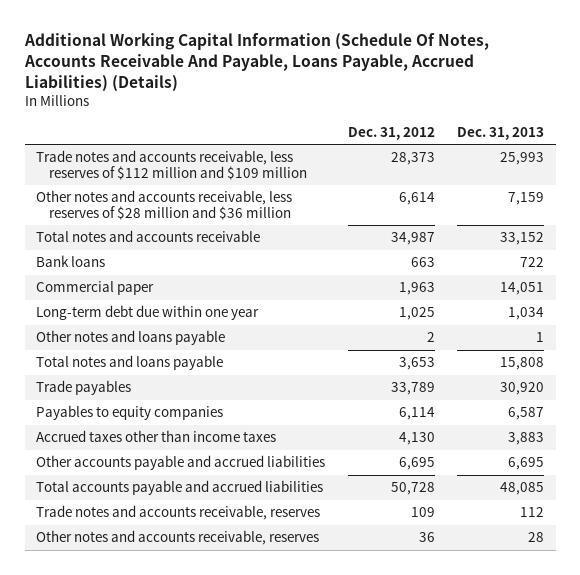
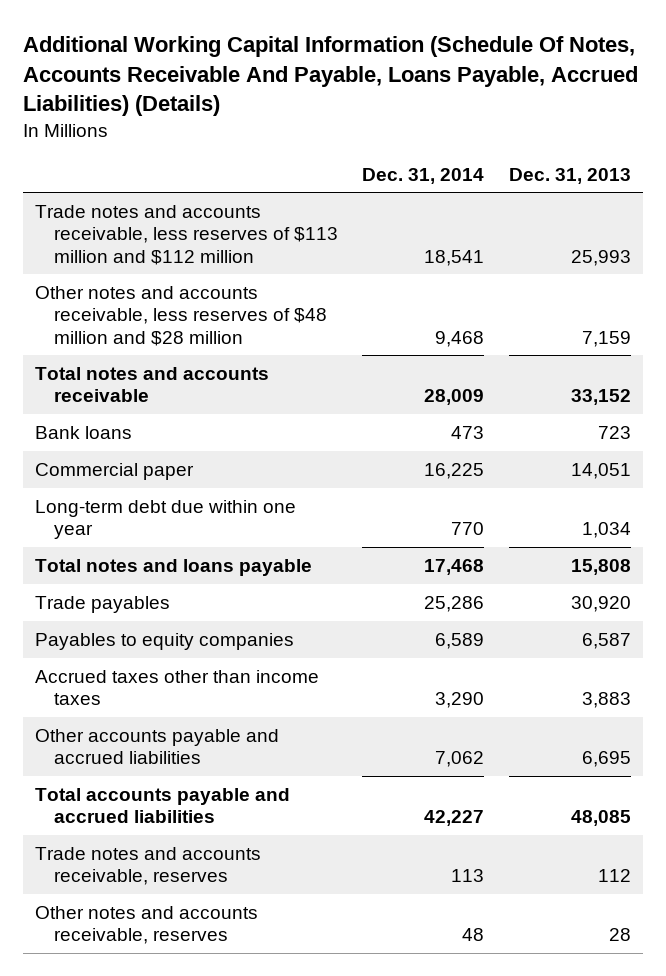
- | Dec. 31, 2012 | Dec. 31, 2013
+ | Dec. 31, 2014 | Dec. 31, 2013
- Trade notes and accounts receivable, less reserves of $112 million and $109 million | 28,373 | 25,993
- Other notes and accounts receivable, less reserves of $28 million and $36 million | 6,614 | 7,159
+ Trade notes and accounts receivable, less reserves of $113 million and $112 million | 18,541 | 25,993
+ Other notes and accounts receivable, less reserves of $48 million and $28 million | 9,468 | 7,159
- Bank loans | 663 | 722
+ Bank loans | 473 | 723
- Other notes and loans payable | 2 | 1

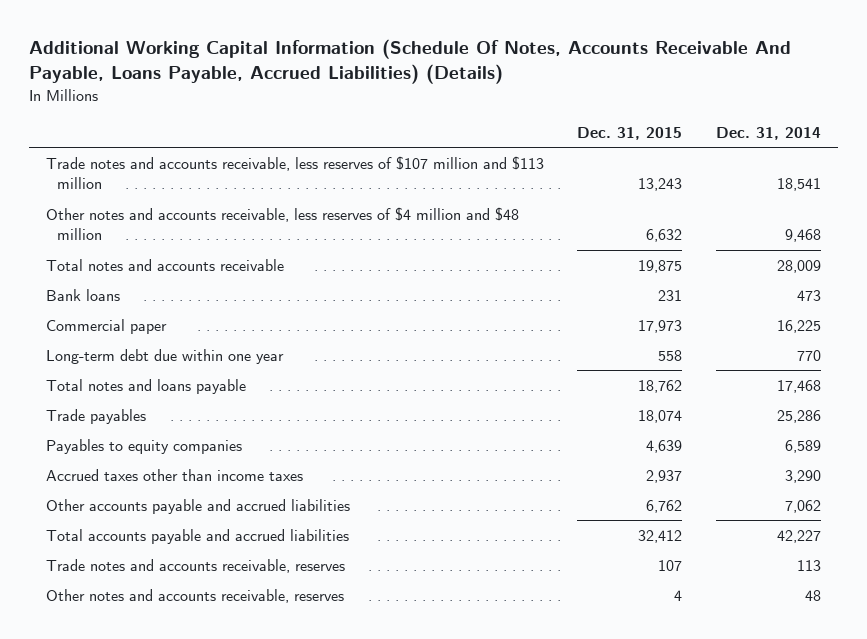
- | Dec. 31, 2014 | Dec. 31, 2013
+ | Dec. 31, 2015 | Dec. 31, 2014
- Trade notes and accounts receivable, less reserves of $113 million and $112 million | 18,541 | 25,993
- Other notes and accounts receivable, less reserves of $48 million and $28 million | 9,468 | 7,159
+ Trade notes and accounts receivable, less reserves of $107 million and $113 million | 13,243 | 18,541
+ Other notes and accounts receivable, less reserves of $4 million and $48 million | 6,632 | 9,468

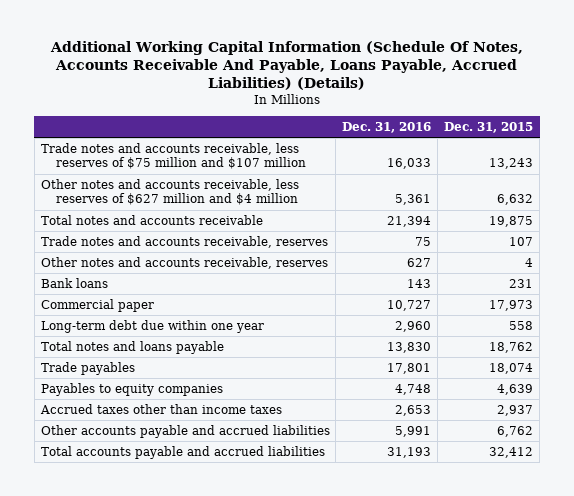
- | Dec. 31, 2015 | Dec. 31, 2014
+ | Dec. 31, 2016 | Dec. 31, 2015
- Trade notes and accounts receivable, less reserves of $107 million and $113 million | 13,243 | 18,541
- Other notes and accounts receivable, less reserves of $4 million and $48 million | 6,632 | 9,468
+ Trade notes and accounts receivable, less reserves of $75 million and $107 million | 16,033 | 13,243
+ Other notes and accounts receivable, less reserves of $627 million and $4 million | 5,361 | 6,632
moved up: Trade notes and accounts receivable, reserves | 75 | 107
moved up: Other notes and accounts receivable, reserves | 627 | 4

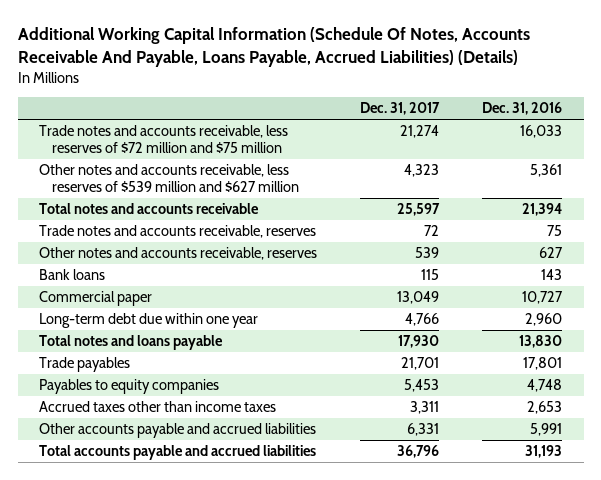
- | Dec. 31, 2016 | Dec. 31, 2015
+ | Dec. 31, 2017 | Dec. 31, 2016
- Trade notes and accounts receivable, less reserves of $75 million and $107 million | 16,033 | 13,243
- Other notes and accounts receivable, less reserves of $627 million and $4 million | 5,361 | 6,632
+ Trade notes and accounts receivable, less reserves of $72 million and $75 million | 21,274 | 16,033
+ Other notes and accounts receivable, less reserves of $539 million and $627 million | 4,323 | 5,361

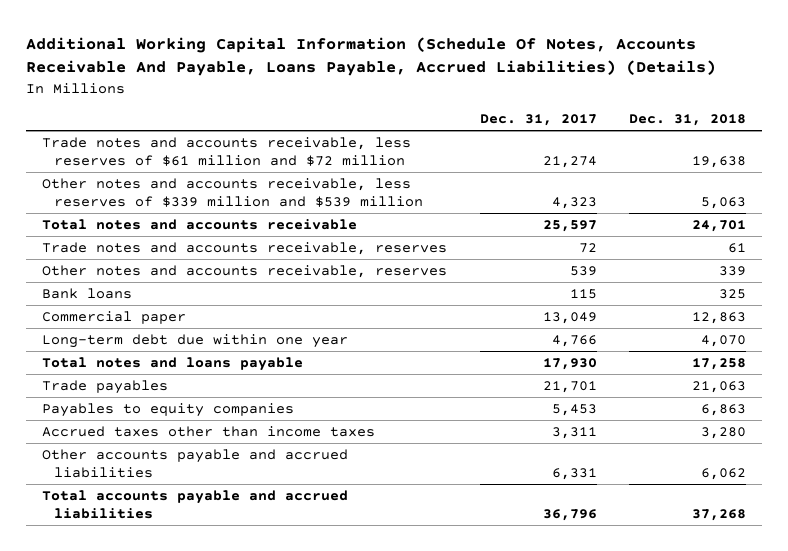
- | Dec. 31, 2017 | Dec. 31, 2016
+ | Dec. 31, 2017 | Dec. 31, 2018
- Trade notes and accounts receivable, less reserves of $72 million and $75 million | 21,274 | 16,033
- Other notes and accounts receivable, less reserves of $539 million and $627 million | 4,323 | 5,361
+ Trade notes and accounts receivable, less reserves of $61 million and $72 million | 21,274 | 19,638
+ Other notes and accounts receivable, less reserves of $339 million and $539 million | 4,323 | 5,063

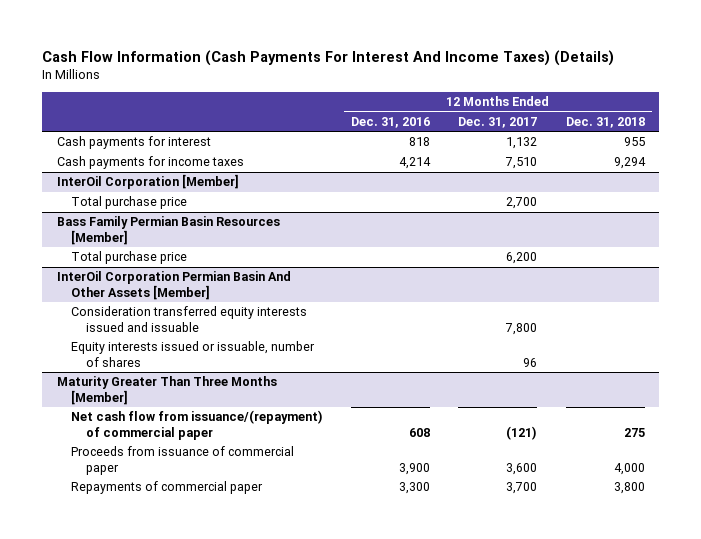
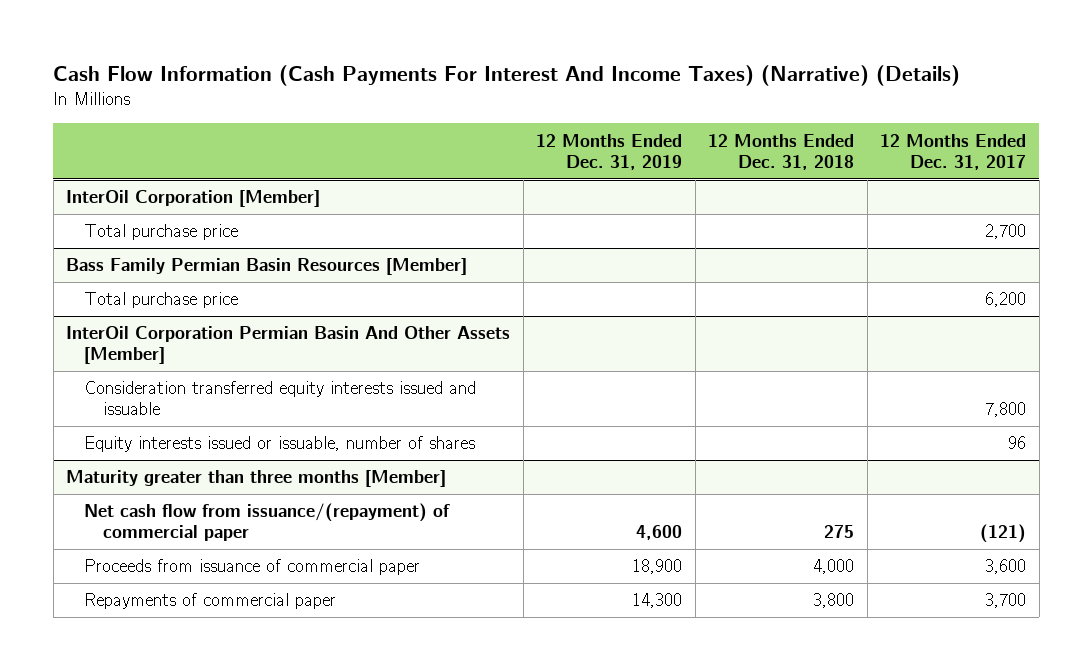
- Cash Flow Information (Cash Payments For Interest And Income Taxes) (Details)
+ Cash Flow Information (Cash Payments For Interest And Income Taxes) (Narrative) (Details)
- | 12 Months Ended Dec. 31, 2016 | 12 Months Ended Dec. 31, 2017 | 12 Months Ended Dec. 31, 2018
+ | 12 Months Ended Dec. 31, 2019 | 12 Months Ended Dec. 31, 2018 | 12 Months Ended Dec. 31, 2017
- Cash payments for interest | 818 | 1,132 | 955
- Cash payments for income taxes | 4,214 | 7,510 | 9,294
- Maturity Greater Than Three Months [Member]
+ Maturity greater than three months [Member]

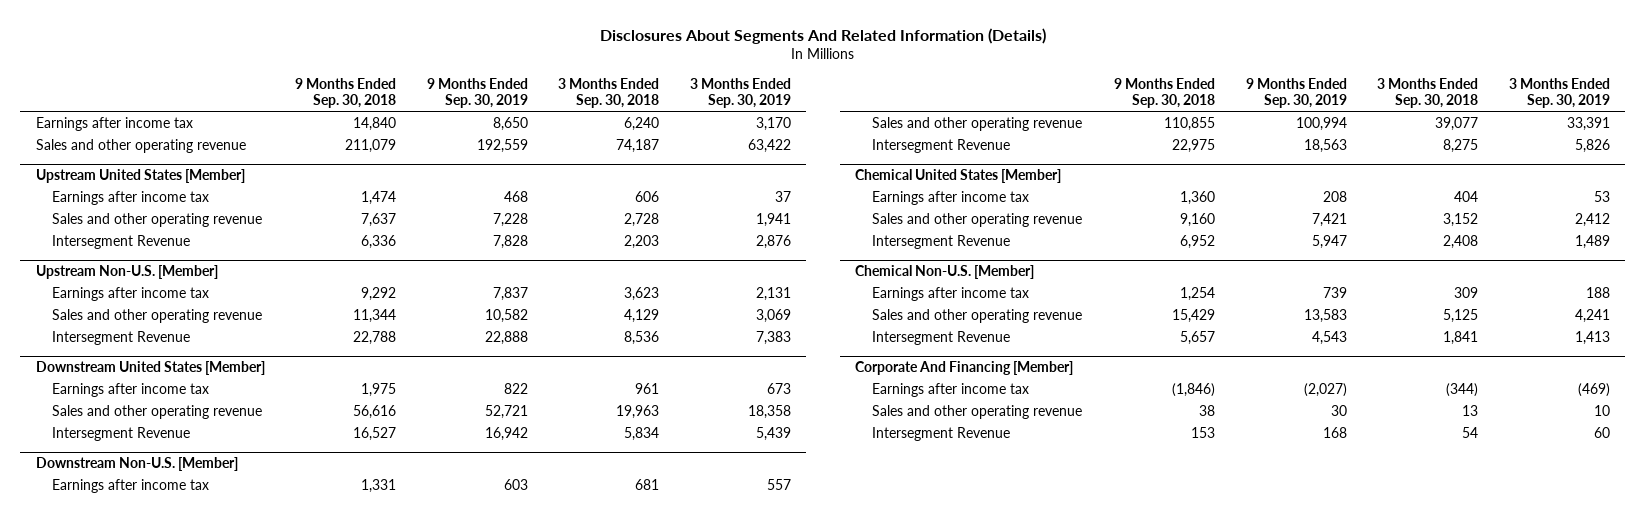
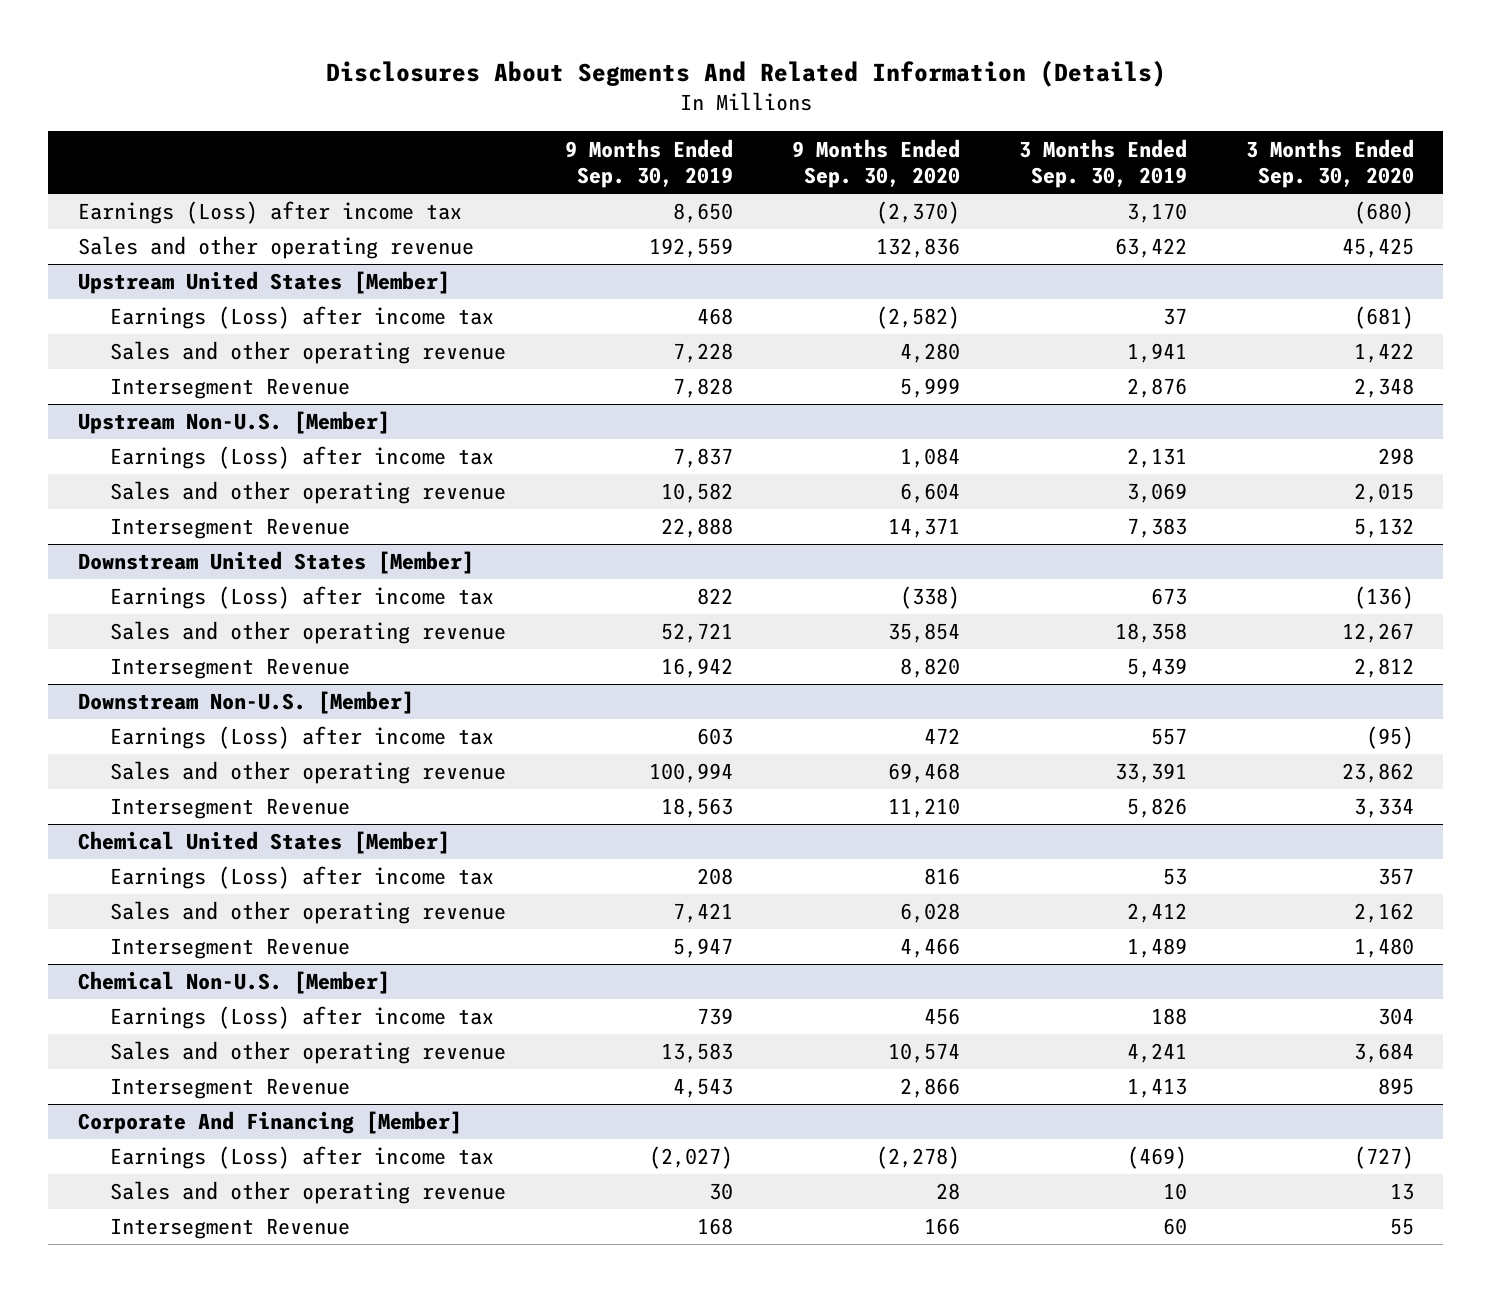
- | 9 Months Ended Sep. 30, 2018 | 9 Months Ended Sep. 30, 2019 | 3 Months Ended Sep. 30, 2018 | 3 Months Ended Sep. 30, 2019
+ | 9 Months Ended Sep. 30, 2019 | 9 Months Ended Sep. 30, 2020 | 3 Months Ended Sep. 30, 2019 | 3 Months Ended Sep. 30, 2020
- Earnings after income tax | 14,840 | 8,650 | 6,240 | 3,170
+ Earnings (Loss) after income tax | 8,650 | (2,370) | 3,170 | (680)
@ Upstream United States [Member]
- Earnings after income tax | 1,474 | 468 | 606 | 37
+ Earnings (Loss) after income tax | 468 | (2,582) | 37 | (681)
@ Upstream Non-U.S. [Member]
- Earnings after income tax | 9,292 | 7,837 | 3,623 | 2,131
+ Earnings (Loss) after income tax | 7,837 | 1,084 | 2,131 | 298
@ Downstream United States [Member]
- Earnings after income tax | 1,975 | 822 | 961 | 673
+ Earnings (Loss) after income tax | 822 | (338) | 673 | (136)
@ Downstream Non-U.S. [Member]
- Earnings after income tax | 1,331 | 603 | 681 | 557
+ Earnings (Loss) after income tax | 603 | 472 | 557 | (95)
@ Chemical United States [Member]
- Earnings after income tax | 1,360 | 208 | 404 | 53
+ Earnings (Loss) after income tax | 208 | 816 | 53 | 357
@ Chemical Non-U.S. [Member]
- Earnings after income tax | 1,254 | 739 | 309 | 188
+ Earnings (Loss) after income tax | 739 | 456 | 188 | 304
@ Corporate And Financing [Member]
- Earnings after income tax | (1,846) | (2,027) | (344) | (469)
+ Earnings (Loss) after income tax | (2,027) | (2,278) | (469) | (727)

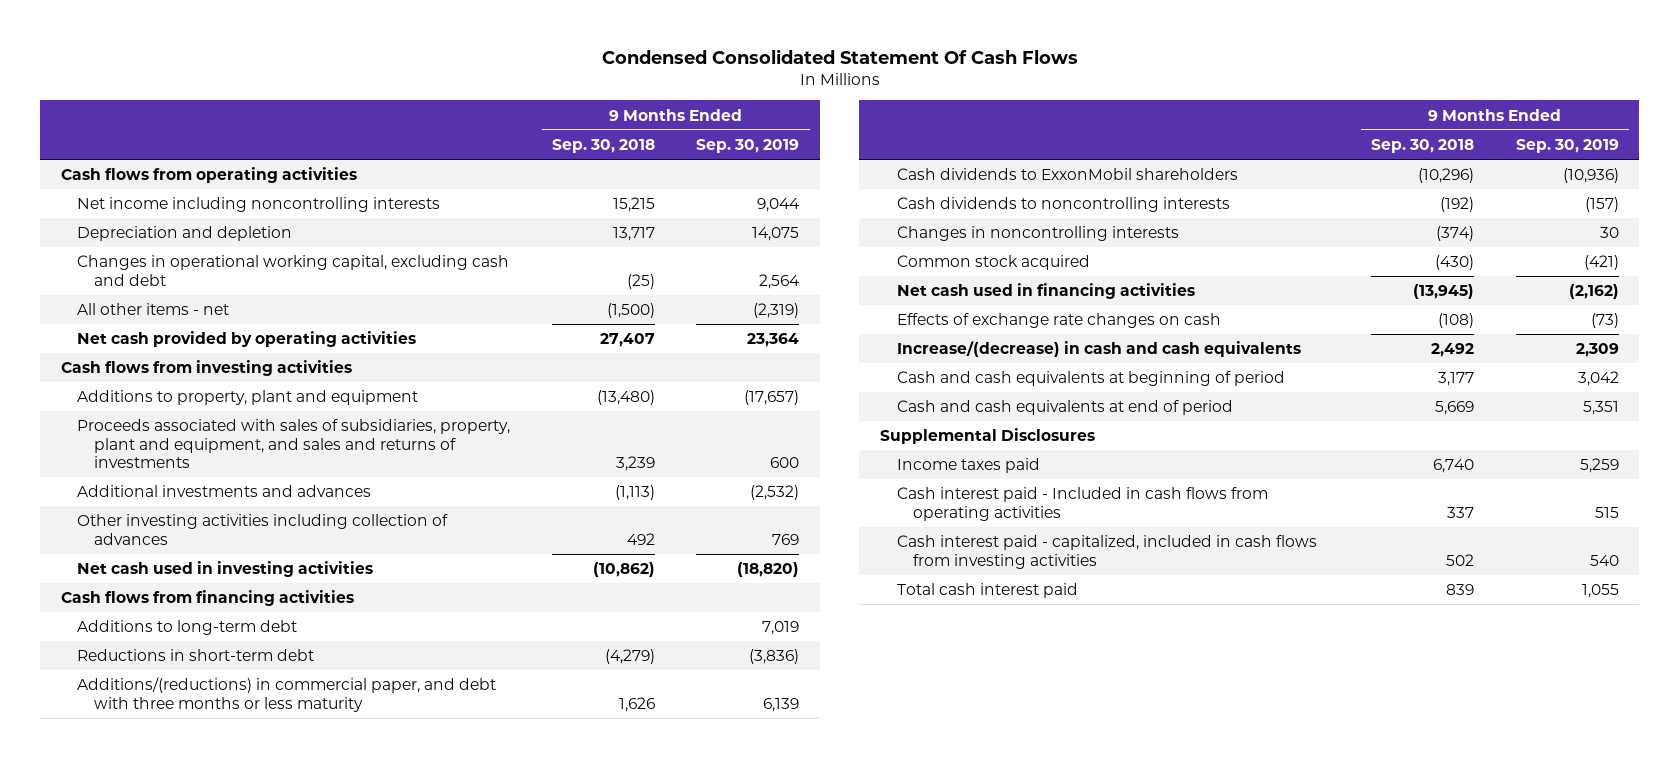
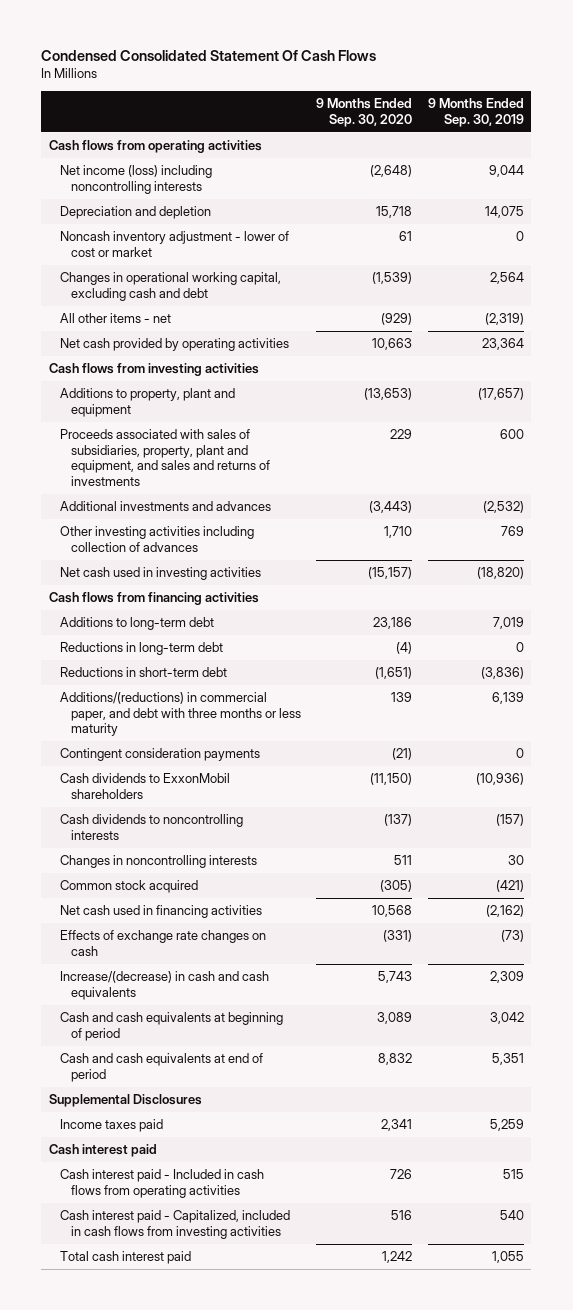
- | 9 Months Ended Sep. 30, 2018 | 9 Months Ended Sep. 30, 2019
+ | 9 Months Ended Sep. 30, 2020 | 9 Months Ended Sep. 30, 2019
- Net income including noncontrolling interests | 15,215 | 9,044
+ Net income (loss) including noncontrolling interests | (2,648) | 9,044
+ Noncash inventory adjustment - lower of cost or market | 61 | 0
+ Reductions in long-term debt | (4) | 0
+ Contingent consideration payments | (21) | 0
+ Cash interest paid
- Cash interest paid - capitalized, included in cash flows from investing activities | 502 | 540
+ Cash interest paid - Capitalized, included in cash flows from investing activities | 516 | 540

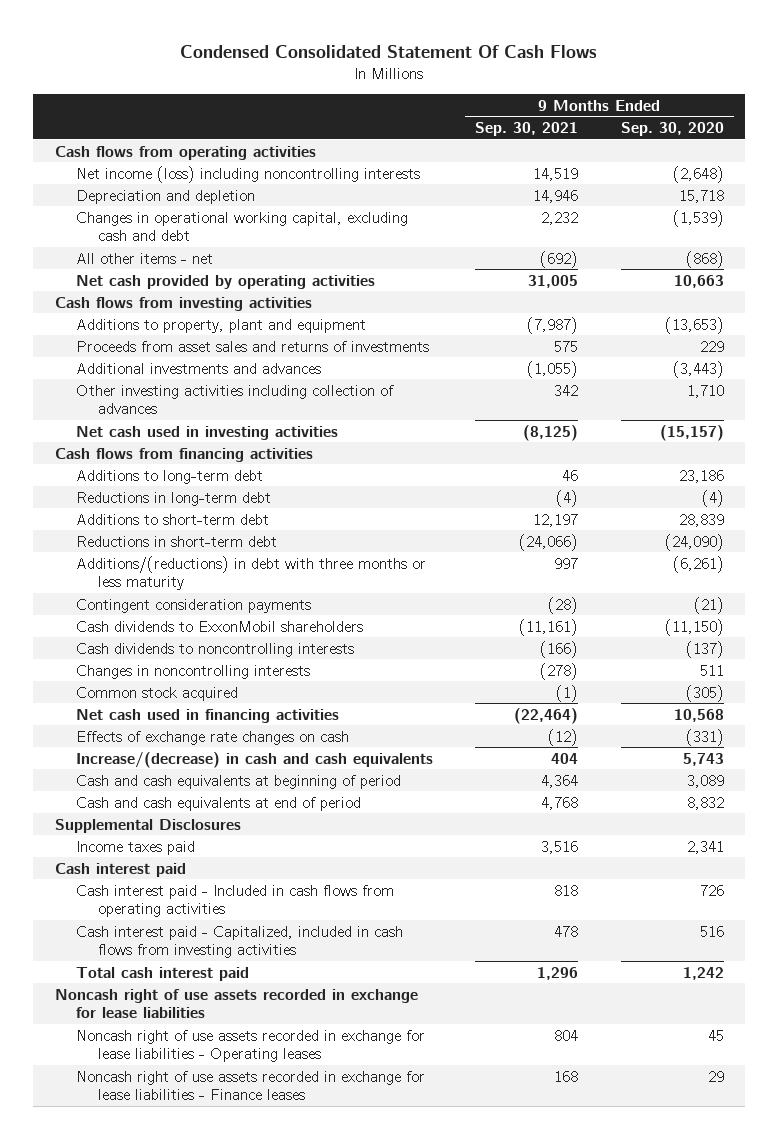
- | 9 Months Ended Sep. 30, 2020 | 9 Months Ended Sep. 30, 2019
+ | 9 Months Ended Sep. 30, 2021 | 9 Months Ended Sep. 30, 2020
- Noncash inventory adjustment - lower of cost or market | 61 | 0
- All other items - net | (929) | (2,319)
+ All other items - net | (692) | (868)
- Proceeds associated with sales of subsidiaries, property, plant and equipment, and sales and returns of investments | 229 | 600
+ Proceeds from asset sales and returns of investments | 575 | 229
- Reductions in short-term debt | (1,651) | (3,836)
- Additions/(reductions) in commercial paper, and debt with three months or less maturity | 139 | 6,139
+ Additions to short-term debt | 12,197 | 28,839
+ Reductions in short-term debt | (24,066) | (24,090)
+ Additions/(reductions) in debt with three months or less maturity | 997 | (6,261)
+ Noncash right of use assets recorded in exchange for lease liabilities
+ Noncash right of use assets recorded in exchange for lease liabilities - Operating leases | 804 | 45
+ Noncash right of use assets recorded in exchange for lease liabilities - Finance leases | 168 | 29

